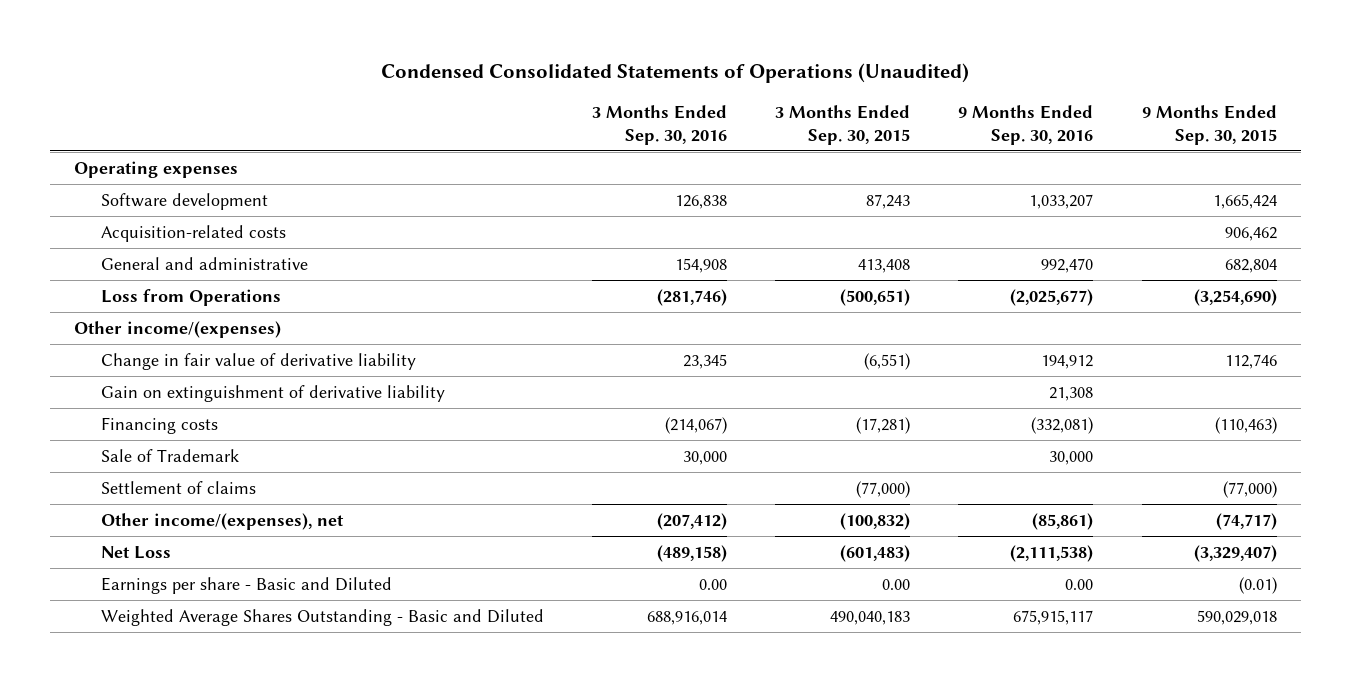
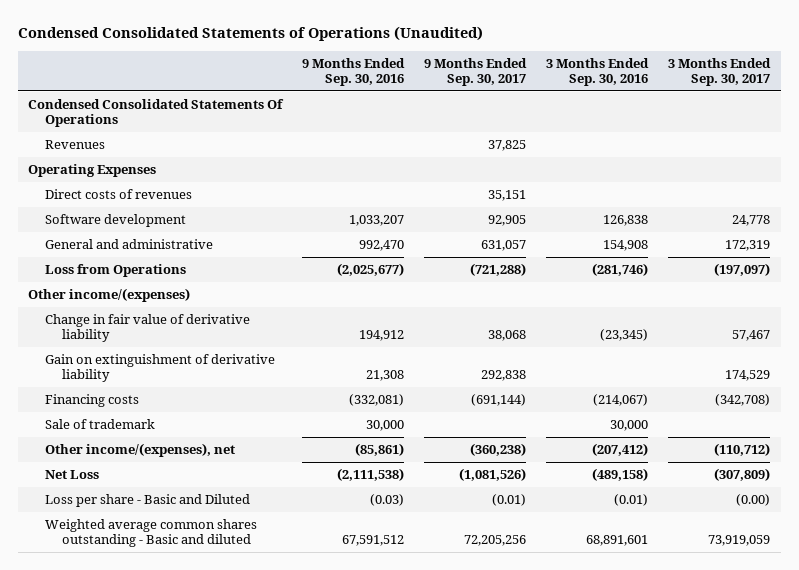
- | 3 Months Ended Sep. 30, 2016 | 3 Months Ended Sep. 30, 2015 | 9 Months Ended Sep. 30, 2016 | 9 Months Ended Sep. 30, 2015
+ | 9 Months Ended Sep. 30, 2016 | 9 Months Ended Sep. 30, 2017 | 3 Months Ended Sep. 30, 2016 | 3 Months Ended Sep. 30, 2017
- Operating expenses
+ Condensed Consolidated Statements Of Operations
+ Revenues | | 37,825 | |
+ Operating Expenses
+ Direct costs of revenues | | 35,151 | |
- Acquisition-related costs | | | | 906,462
- Change in fair value of derivative liability | 23,345 | (6,551) | 194,912 | 112,746
+ Change in fair value of derivative liability | 194,912 | 38,068 | (23,345) | 57,467
- Sale of Trademark | 30,000 | | 30,000 |
- Settlement of claims | | (77,000) | | (77,000)
+ Sale of trademark | 30,000 | | 30,000 |
- Earnings per share - Basic and Diluted | 0.00 | 0.00 | 0.00 | (0.01)
- Weighted Average Shares Outstanding - Basic and Diluted | 688,916,014 | 490,040,183 | 675,915,117 | 590,029,018
+ Loss per share - Basic and Diluted | (0.03) | (0.01) | (0.01) | (0.00)
+ Weighted average common shares outstanding - Basic and diluted | 67,591,512 | 72,205,256 | 68,891,601 | 73,919,059

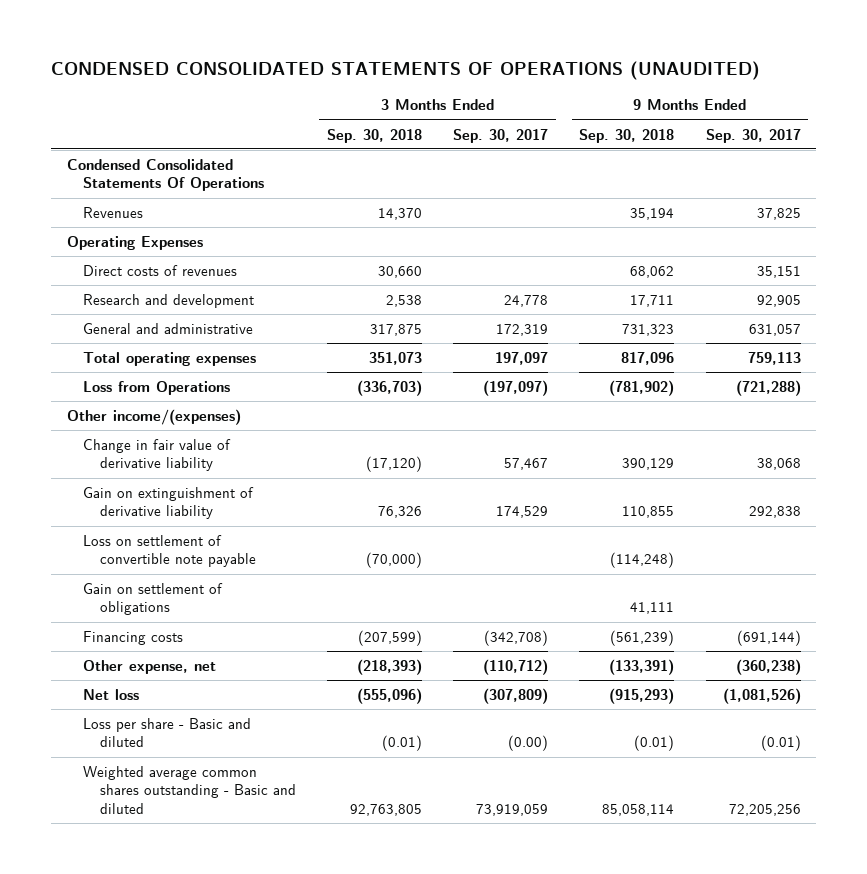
- Condensed Consolidated Statements of Operations (Unaudited)
+ CONDENSED CONSOLIDATED STATEMENTS OF OPERATIONS (UNAUDITED)
- | 9 Months Ended Sep. 30, 2016 | 9 Months Ended Sep. 30, 2017 | 3 Months Ended Sep. 30, 2016 | 3 Months Ended Sep. 30, 2017
+ | 3 Months Ended Sep. 30, 2018 | 3 Months Ended Sep. 30, 2017 | 9 Months Ended Sep. 30, 2018 | 9 Months Ended Sep. 30, 2017
- Software development | 1,033,207 | 92,905 | 126,838 | 24,778
+ Research and development | 2,538 | 24,778 | 17,711 | 92,905
+ Total operating expenses | 351,073 | 197,097 | 817,096 | 759,113
+ Loss on settlement of convertible note payable | (70,000) | | (114,248) |
+ Gain on settlement of obligations | | | 41,111 |
- Sale of trademark | 30,000 | | 30,000 |
- Other income/(expenses), net | (85,861) | (360,238) | (207,412) | (110,712)
- Net Loss | (2,111,538) | (1,081,526) | (489,158) | (307,809)
- Loss per share - Basic and Diluted | (0.03) | (0.01) | (0.01) | (0.00)
+ Other expense, net | (218,393) | (110,712) | (133,391) | (360,238)
+ Net loss | (555,096) | (307,809) | (915,293) | (1,081,526)
+ Loss per share - Basic and diluted | (0.01) | (0.00) | (0.01) | (0.01)

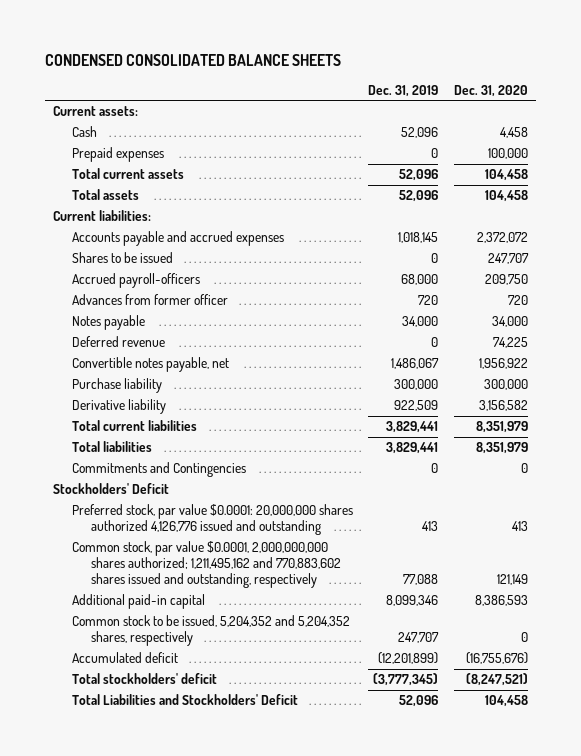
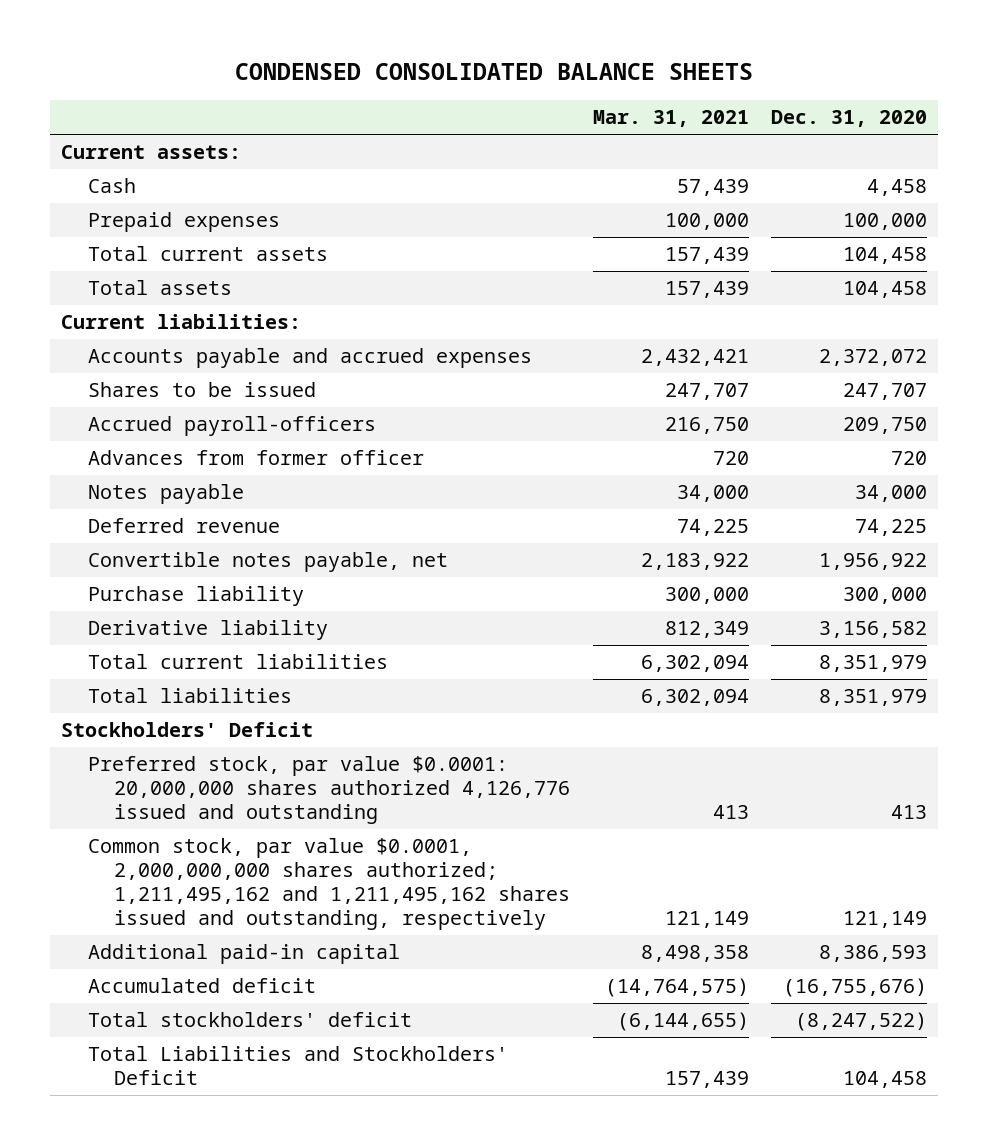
- | Dec. 31, 2019 | Dec. 31, 2020
+ | Mar. 31, 2021 | Dec. 31, 2020
- Commitments and Contingencies | 0 | 0
- Common stock, par value $0.0001, 2,000,000,000 shares authorized; 1,211,495,162 and 770,883,602 shares issued and outstanding, respectively | 77,088 | 121,149
+ Common stock, par value $0.0001, 2,000,000,000 shares authorized; 1,211,495,162 and 1,211,495,162 shares issued and outstanding, respectively | 121,149 | 121,149
- Common stock to be issued, 5,204,352 and 5,204,352 shares, respectively | 247,707 | 0
- Total stockholders' deficit | (3,777,345) | (8,247,521)
+ Total stockholders' deficit | (6,144,655) | (8,247,522)

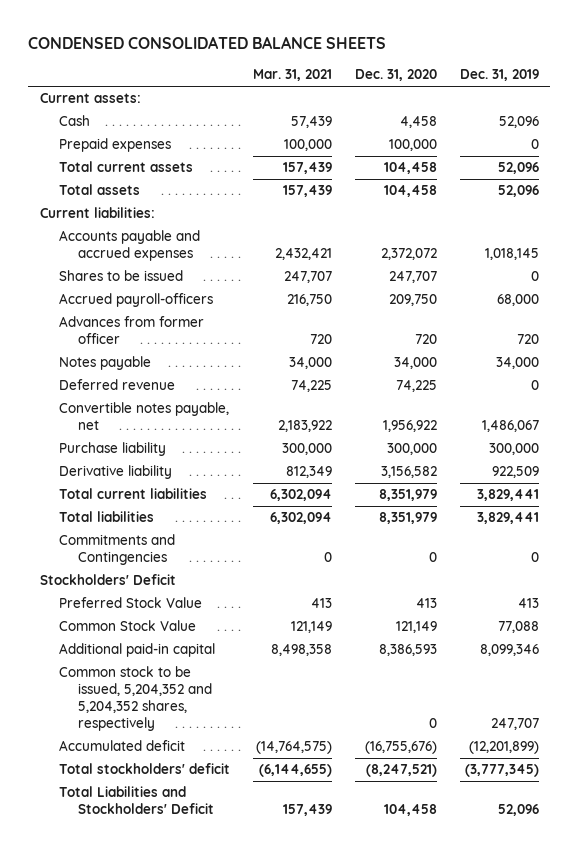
- | Mar. 31, 2021 | Dec. 31, 2020
+ | Mar. 31, 2021 | Dec. 31, 2020 | Dec. 31, 2019
+ Commitments and Contingencies | 0 | 0 | 0
- Preferred stock, par value $0.0001: 20,000,000 shares authorized 4,126,776 issued and outstanding | 413 | 413
- Common stock, par value $0.0001, 2,000,000,000 shares authorized; 1,211,495,162 and 1,211,495,162 shares issued and outstanding, respectively | 121,149 | 121,149
+ Preferred Stock Value | 413 | 413 | 413
+ Common Stock Value | 121,149 | 121,149 | 77,088
+ Common stock to be issued, 5,204,352 and 5,204,352 shares, respectively | | 0 | 247,707
- Total stockholders' deficit | (6,144,655) | (8,247,522)
+ Total stockholders' deficit | (6,144,655) | (8,247,521) | (3,777,345)

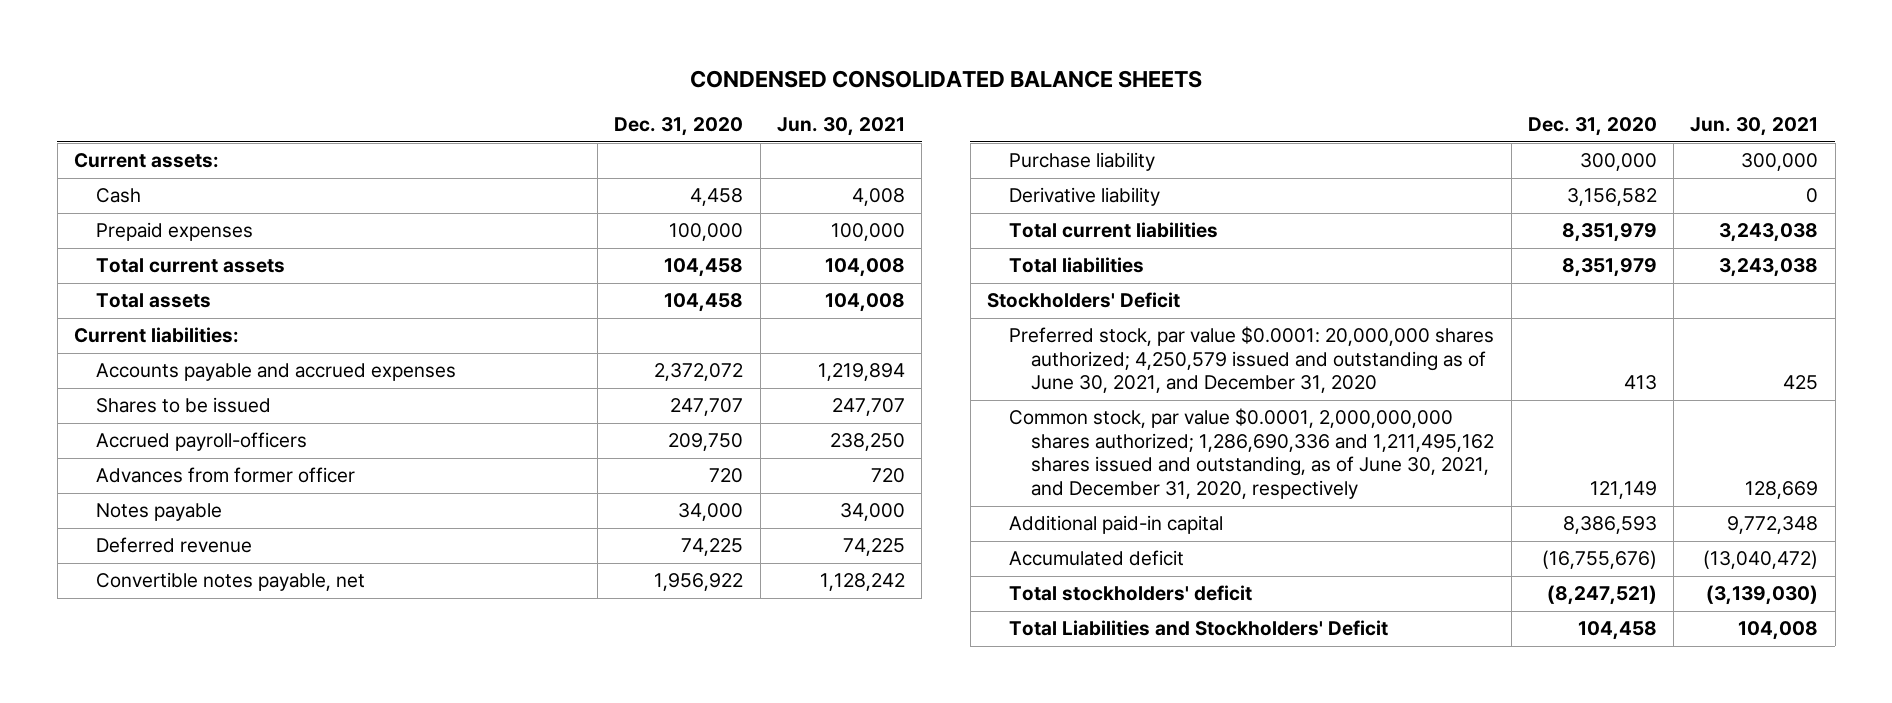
- | Mar. 31, 2021 | Dec. 31, 2020 | Dec. 31, 2019
+ | Dec. 31, 2020 | Jun. 30, 2021
- Commitments and Contingencies | 0 | 0 | 0
- Preferred Stock Value | 413 | 413 | 413
- Common Stock Value | 121,149 | 121,149 | 77,088
+ Preferred stock, par value $0.0001: 20,000,000 shares authorized; 4,250,579 issued and outstanding as of June 30, 2021, and December 31, 2020 | 413 | 425
+ Common stock, par value $0.0001, 2,000,000,000 shares authorized; 1,286,690,336 and 1,211,495,162 shares issued and outstanding, as of June 30, 2021, and December 31, 2020, respectively | 121,149 | 128,669
- Common stock to be issued, 5,204,352 and 5,204,352 shares, respectively | | 0 | 247,707

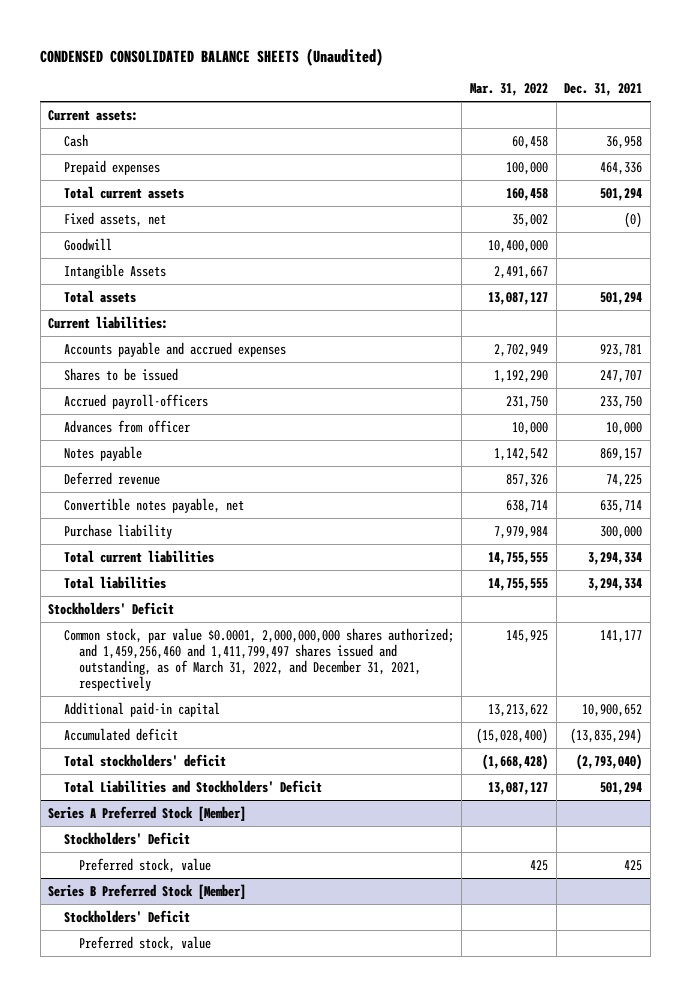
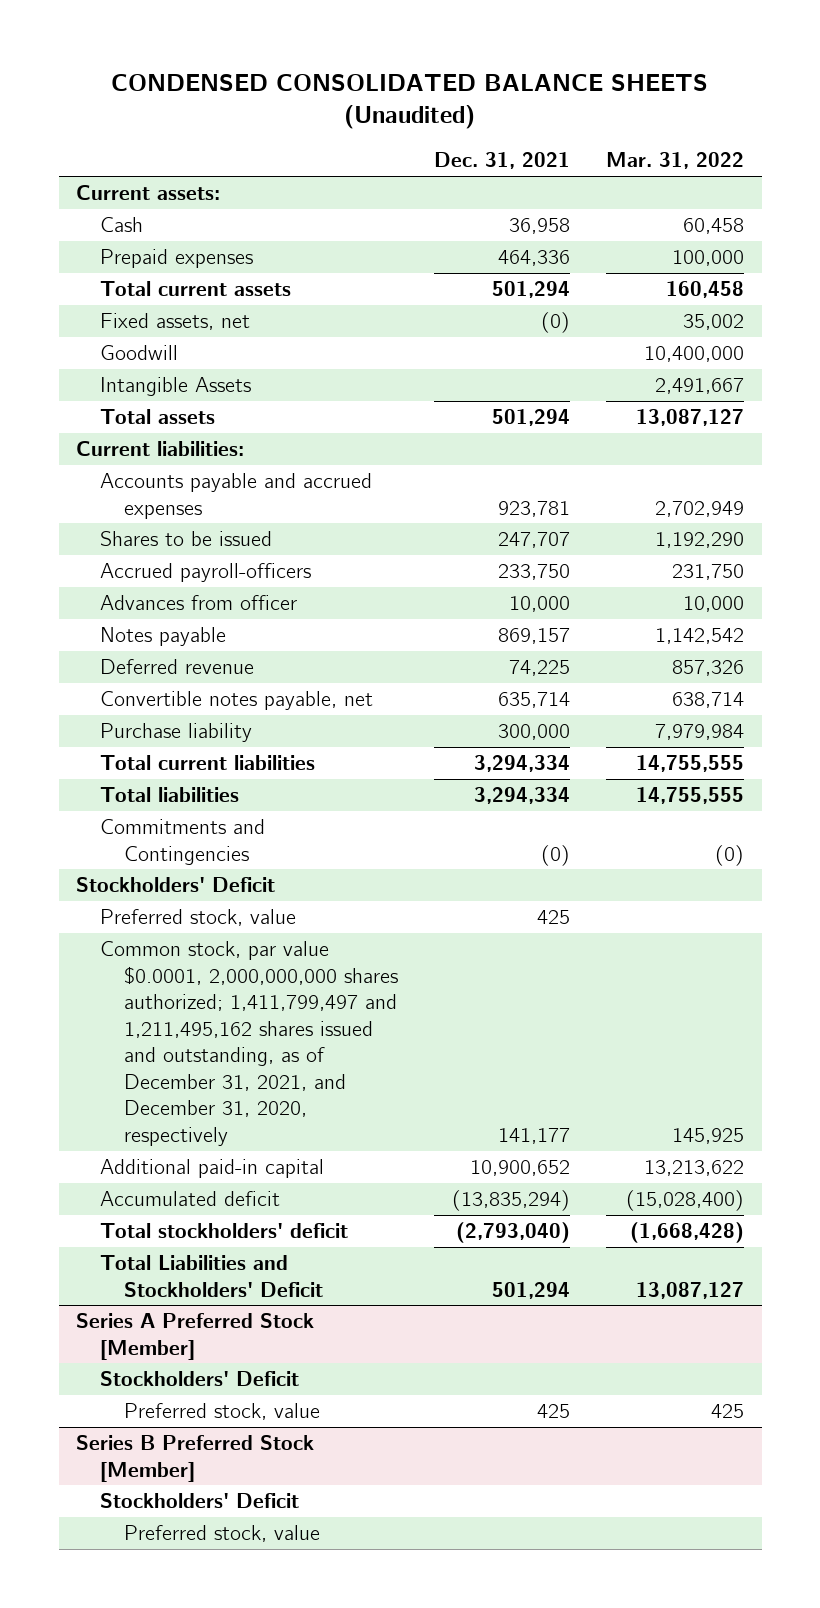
- | Mar. 31, 2022 | Dec. 31, 2021
+ | Dec. 31, 2021 | Mar. 31, 2022
+ Commitments and Contingencies | (0) | (0)
- Common stock, par value $0.0001, 2,000,000,000 shares authorized; and 1,459,256,460 and 1,411,799,497 shares issued and outstanding, as of March 31, 2022, and December 31, 2021, respectively | 145,925 | 141,177
+ Preferred stock, value | 425 |
+ Common stock, par value $0.0001, 2,000,000,000 shares authorized; 1,411,799,497 and 1,211,495,162 shares issued and outstanding, as of December 31, 2021, and December 31, 2020, respectively | 141,177 | 145,925

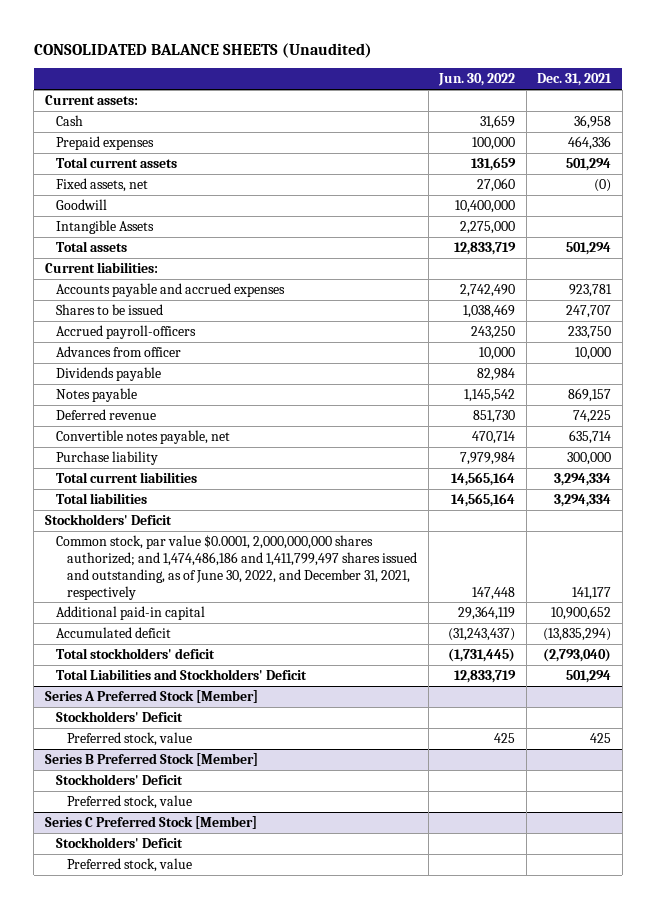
- CONDENSED CONSOLIDATED BALANCE SHEETS (Unaudited)
+ CONSOLIDATED BALANCE SHEETS (Unaudited)
- | Dec. 31, 2021 | Mar. 31, 2022
+ | Jun. 30, 2022 | Dec. 31, 2021
+ Dividends payable | 82,984 |
- Commitments and Contingencies | (0) | (0)
- Preferred stock, value | 425 |
- Common stock, par value $0.0001, 2,000,000,000 shares authorized; 1,411,799,497 and 1,211,495,162 shares issued and outstanding, as of December 31, 2021, and December 31, 2020, respectively | 141,177 | 145,925
+ Common stock, par value $0.0001, 2,000,000,000 shares authorized; and 1,474,486,186 and 1,411,799,497 shares issued and outstanding, as of June 30, 2022, and December 31, 2021, respectively | 147,448 | 141,177
+ Series C Preferred Stock [Member]
+ Stockholders' Deficit
+ Preferred stock, value

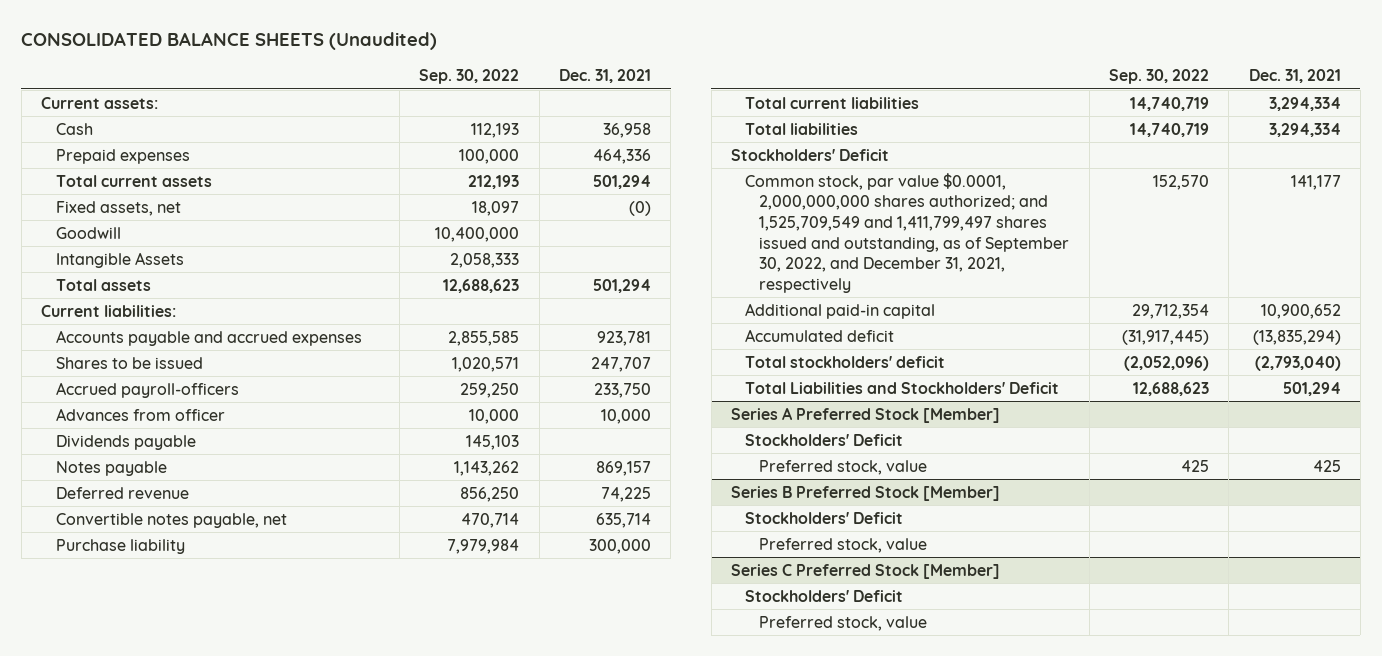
- | Jun. 30, 2022 | Dec. 31, 2021
+ | Sep. 30, 2022 | Dec. 31, 2021
- Common stock, par value $0.0001, 2,000,000,000 shares authorized; and 1,474,486,186 and 1,411,799,497 shares issued and outstanding, as of June 30, 2022, and December 31, 2021, respectively | 147,448 | 141,177
+ Common stock, par value $0.0001, 2,000,000,000 shares authorized; and 1,525,709,549 and 1,411,799,497 shares issued and outstanding, as of September 30, 2022, and December 31, 2021, respectively | 152,570 | 141,177

